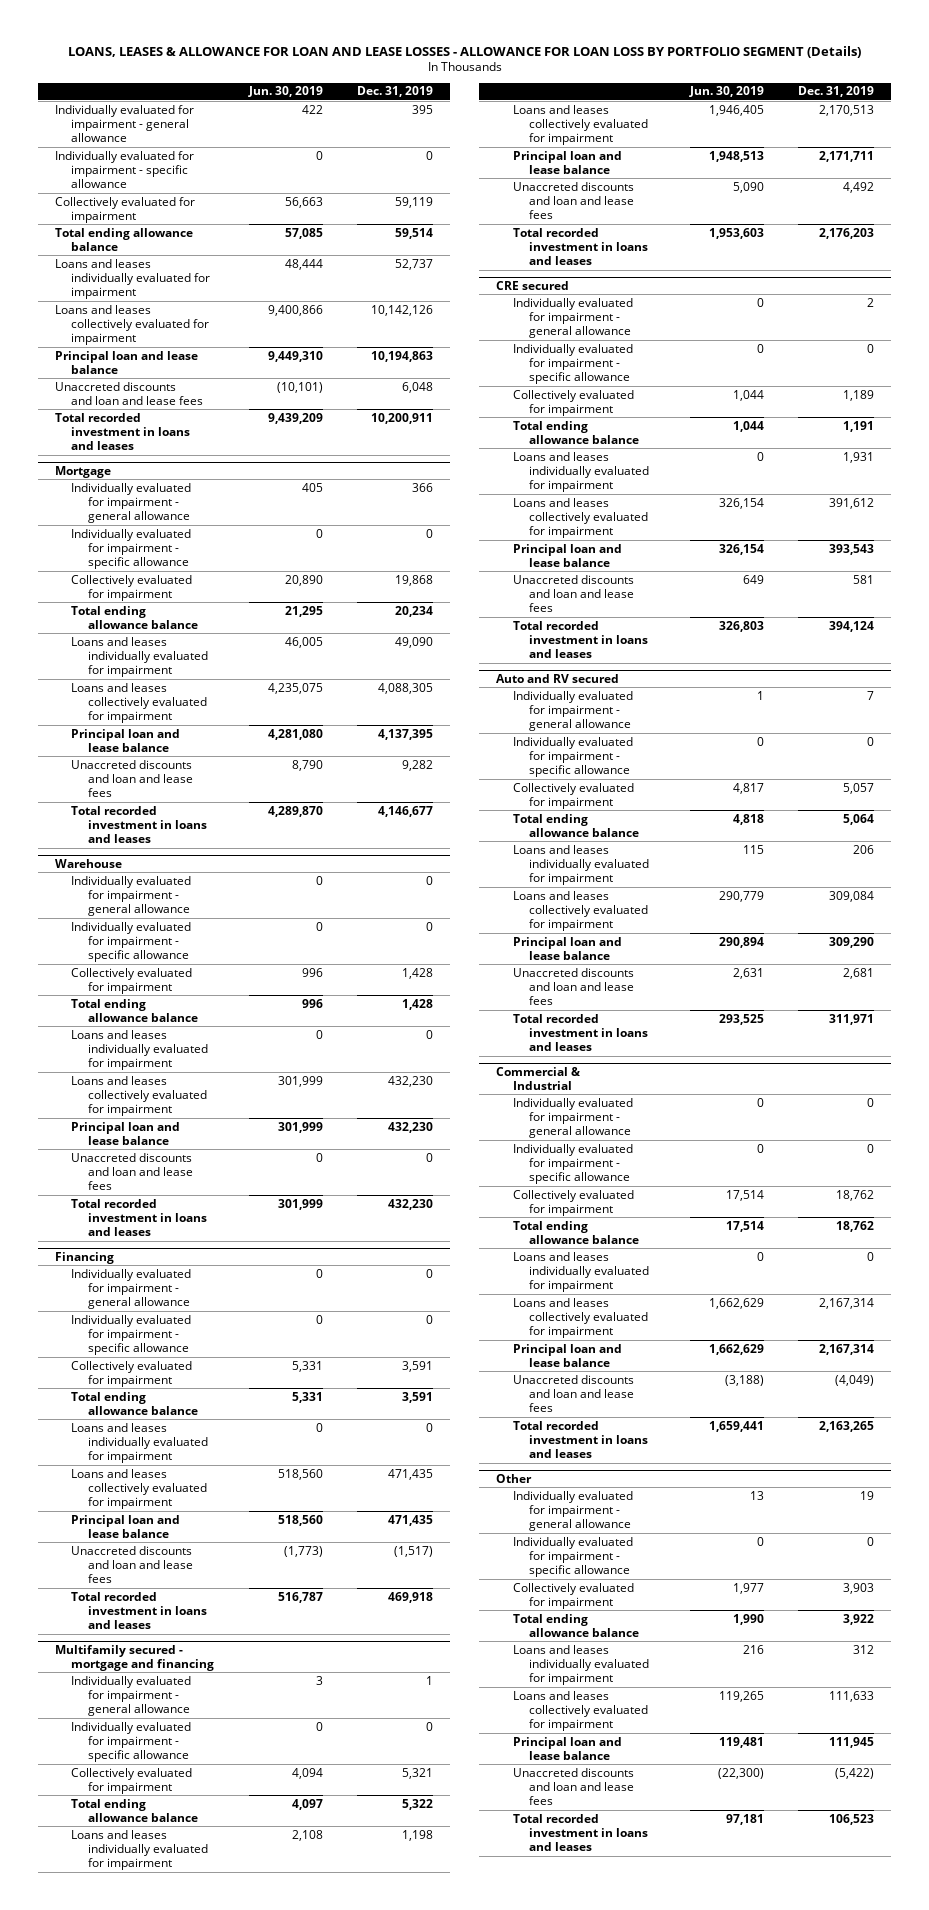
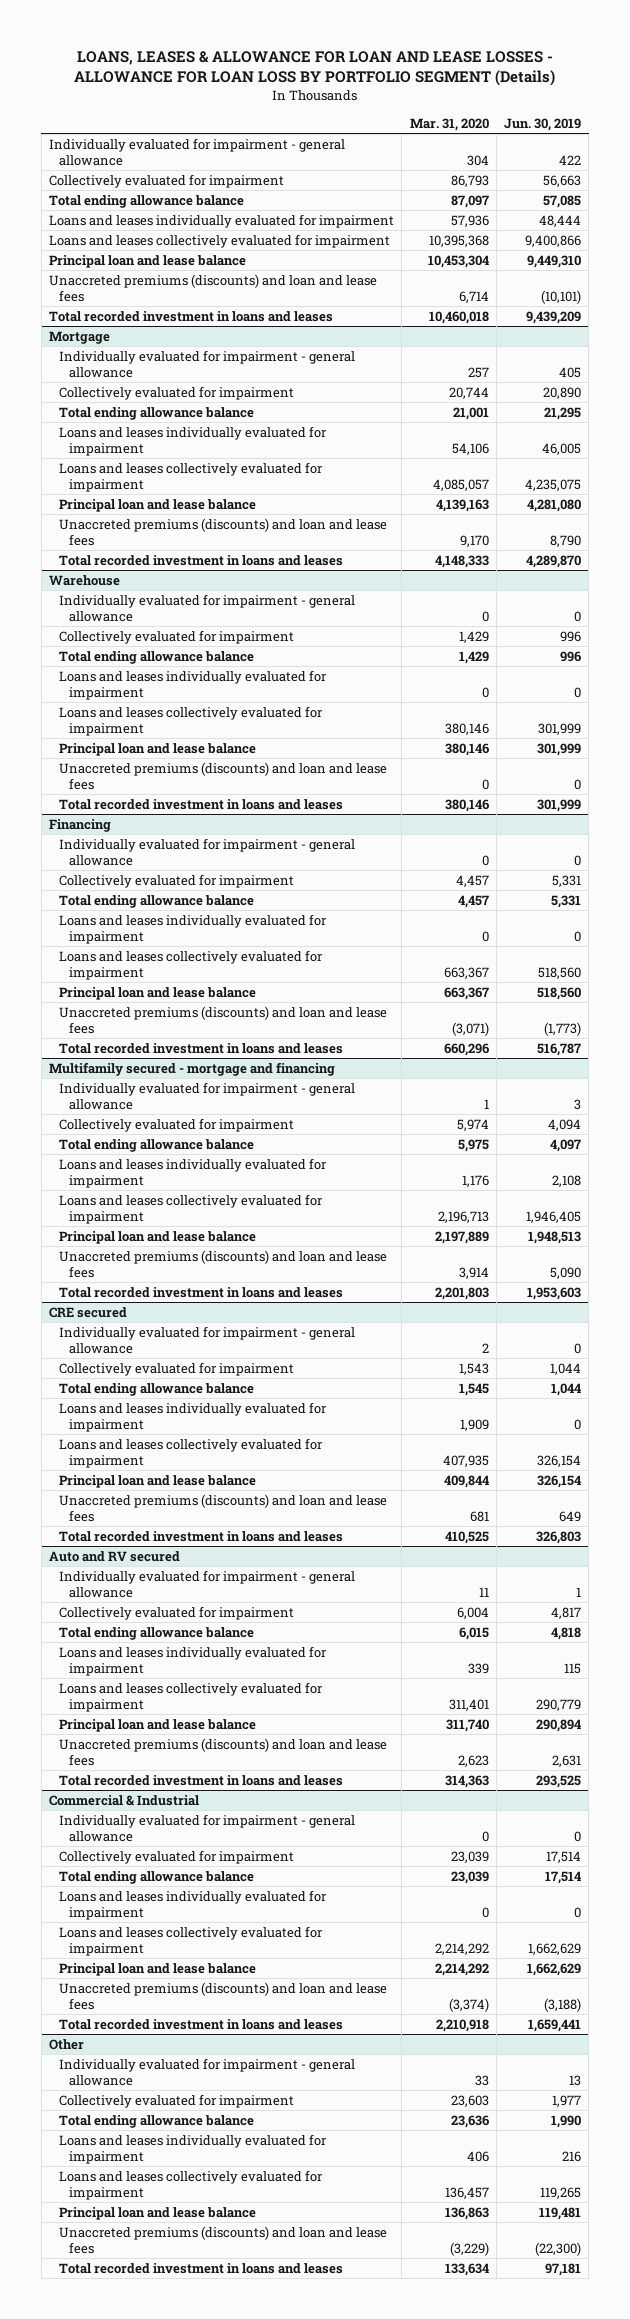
- | Jun. 30, 2019 | Dec. 31, 2019
+ | Mar. 31, 2020 | Jun. 30, 2019
- Individually evaluated for impairment - specific allowance | 0 | 0
- Unaccreted discounts and loan and lease fees | (10,101) | 6,048
+ Unaccreted premiums (discounts) and loan and lease fees | 6,714 | (10,101)
@ Mortgage
- Individually evaluated for impairment - specific allowance | 0 | 0
- Unaccreted discounts and loan and lease fees | 8,790 | 9,282
+ Unaccreted premiums (discounts) and loan and lease fees | 9,170 | 8,790
@ Warehouse
- Individually evaluated for impairment - specific allowance | 0 | 0
- Unaccreted discounts and loan and lease fees | 0 | 0
+ Unaccreted premiums (discounts) and loan and lease fees | 0 | 0
@ Financing
- Individually evaluated for impairment - specific allowance | 0 | 0
- Unaccreted discounts and loan and lease fees | (1,773) | (1,517)
+ Unaccreted premiums (discounts) and loan and lease fees | (3,071) | (1,773)
@ Multifamily secured - mortgage and financing
- Individually evaluated for impairment - specific allowance | 0 | 0
- Unaccreted discounts and loan and lease fees | 5,090 | 4,492
+ Unaccreted premiums (discounts) and loan and lease fees | 3,914 | 5,090
@ CRE secured
- Individually evaluated for impairment - specific allowance | 0 | 0
- Unaccreted discounts and loan and lease fees | 649 | 581
+ Unaccreted premiums (discounts) and loan and lease fees | 681 | 649
@ Auto and RV secured
- Individually evaluated for impairment - specific allowance | 0 | 0
- Unaccreted discounts and loan and lease fees | 2,631 | 2,681
+ Unaccreted premiums (discounts) and loan and lease fees | 2,623 | 2,631
@ Commercial & Industrial
- Individually evaluated for impairment - specific allowance | 0 | 0
- Unaccreted discounts and loan and lease fees | (3,188) | (4,049)
+ Unaccreted premiums (discounts) and loan and lease fees | (3,374) | (3,188)
@ Other
- Individually evaluated for impairment - specific allowance | 0 | 0
- Unaccreted discounts and loan and lease fees | (22,300) | (5,422)
+ Unaccreted premiums (discounts) and loan and lease fees | (3,229) | (22,300)

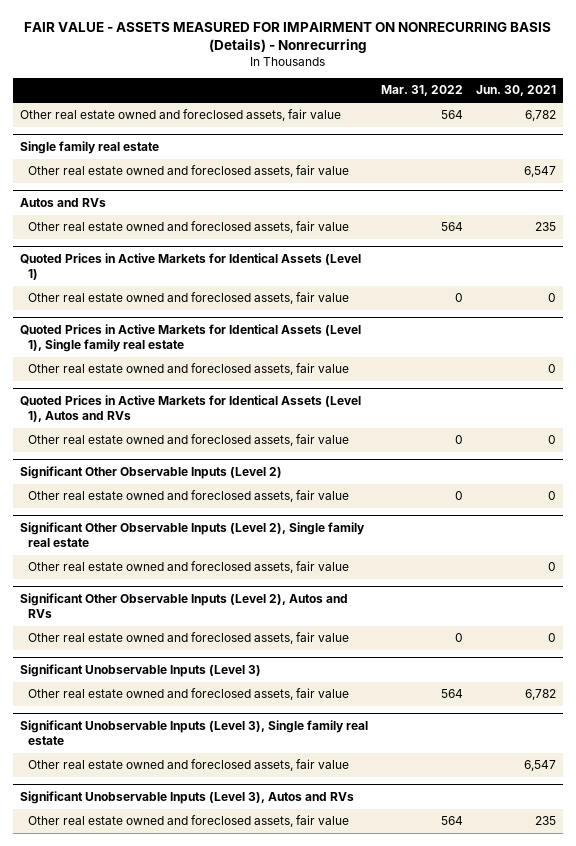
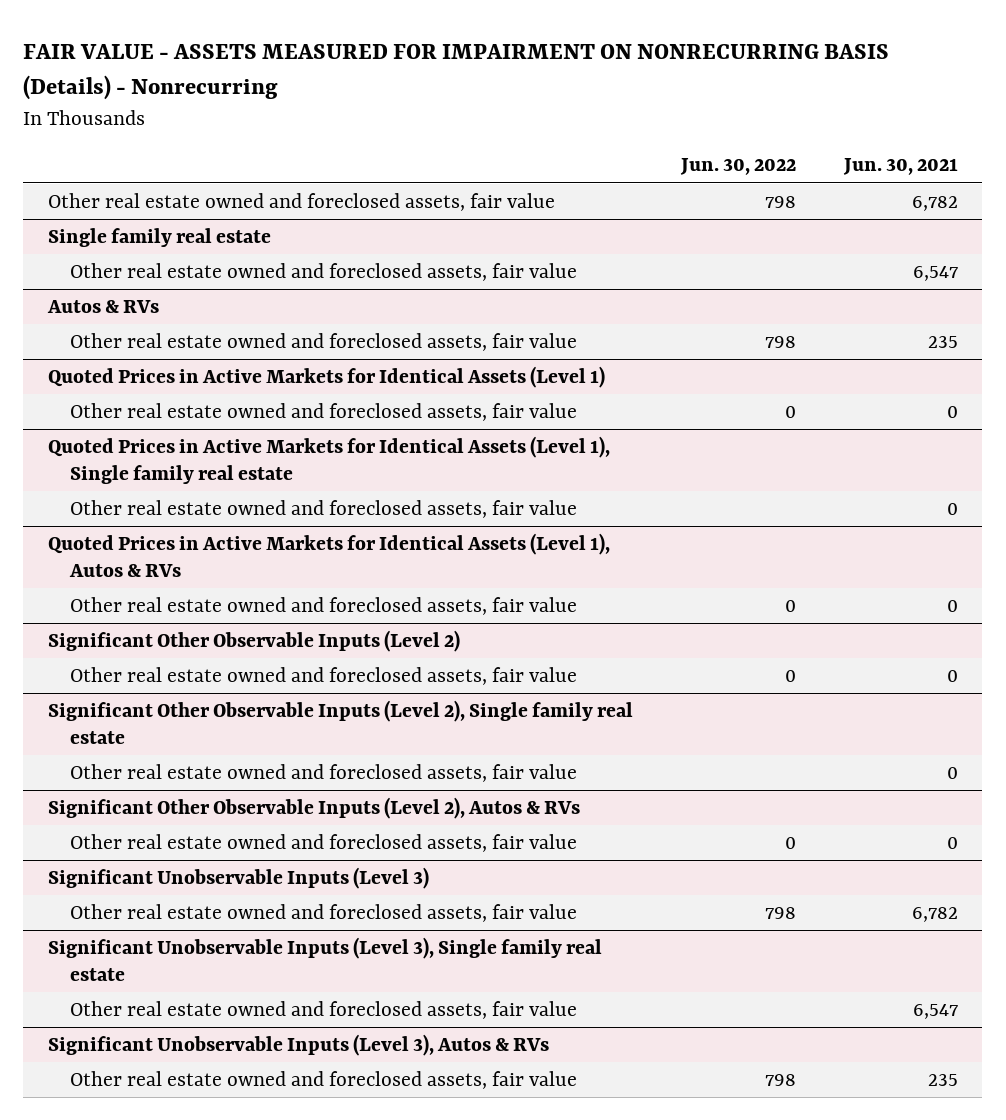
- | Mar. 31, 2022 | Jun. 30, 2021
+ | Jun. 30, 2022 | Jun. 30, 2021
- Autos and RVs
+ Autos & RVs
- Quoted Prices in Active Markets for Identical Assets (Level 1), Autos and RVs
+ Quoted Prices in Active Markets for Identical Assets (Level 1), Autos & RVs
- Significant Other Observable Inputs (Level 2), Autos and RVs
+ Significant Other Observable Inputs (Level 2), Autos & RVs
- Significant Unobservable Inputs (Level 3), Autos and RVs
+ Significant Unobservable Inputs (Level 3), Autos & RVs

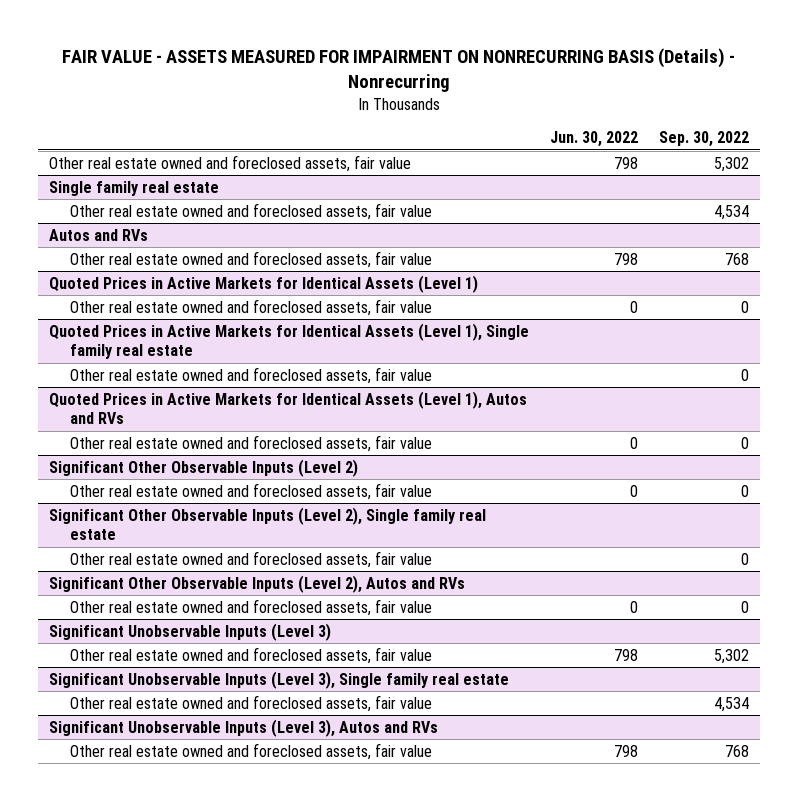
- | Jun. 30, 2022 | Jun. 30, 2021
+ | Jun. 30, 2022 | Sep. 30, 2022
- Autos & RVs
+ Autos and RVs
- Quoted Prices in Active Markets for Identical Assets (Level 1), Autos & RVs
+ Quoted Prices in Active Markets for Identical Assets (Level 1), Autos and RVs
- Significant Other Observable Inputs (Level 2), Autos & RVs
+ Significant Other Observable Inputs (Level 2), Autos and RVs
- Significant Unobservable Inputs (Level 3), Autos & RVs
+ Significant Unobservable Inputs (Level 3), Autos and RVs

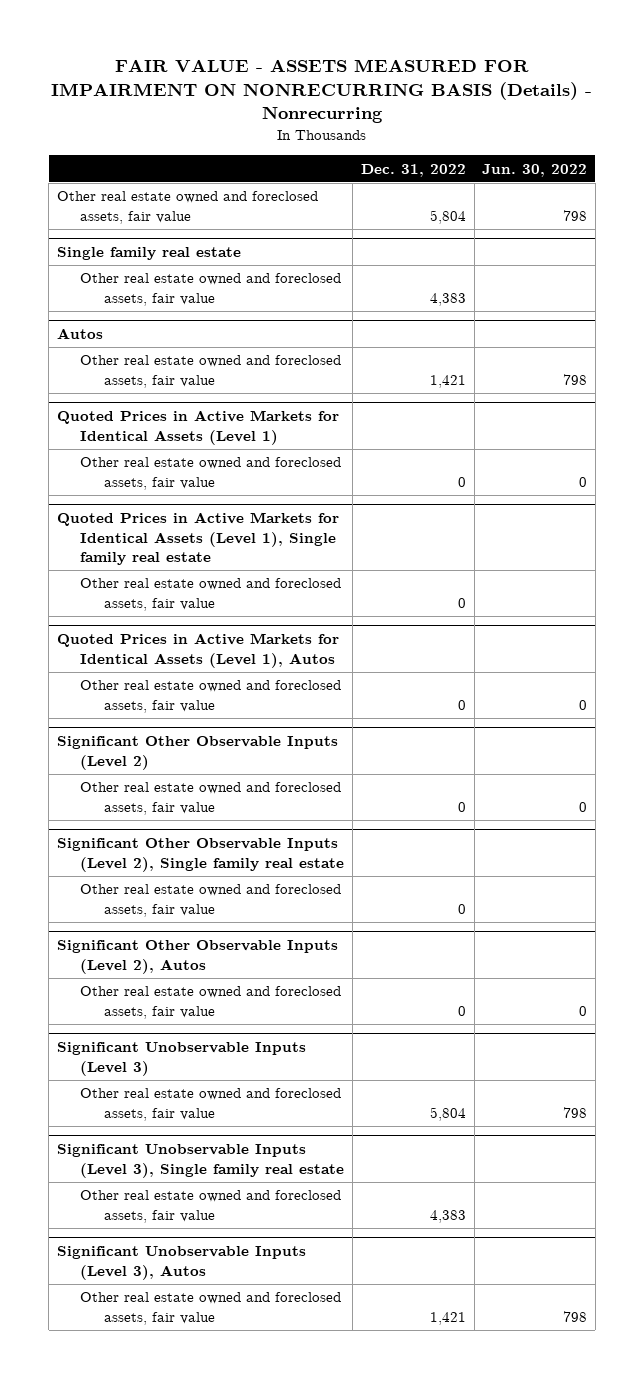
- | Jun. 30, 2022 | Sep. 30, 2022
+ | Dec. 31, 2022 | Jun. 30, 2022
- Autos and RVs
+ Autos
- Quoted Prices in Active Markets for Identical Assets (Level 1), Autos and RVs
+ Quoted Prices in Active Markets for Identical Assets (Level 1), Autos
- Significant Other Observable Inputs (Level 2), Autos and RVs
+ Significant Other Observable Inputs (Level 2), Autos
- Significant Unobservable Inputs (Level 3), Autos and RVs
+ Significant Unobservable Inputs (Level 3), Autos

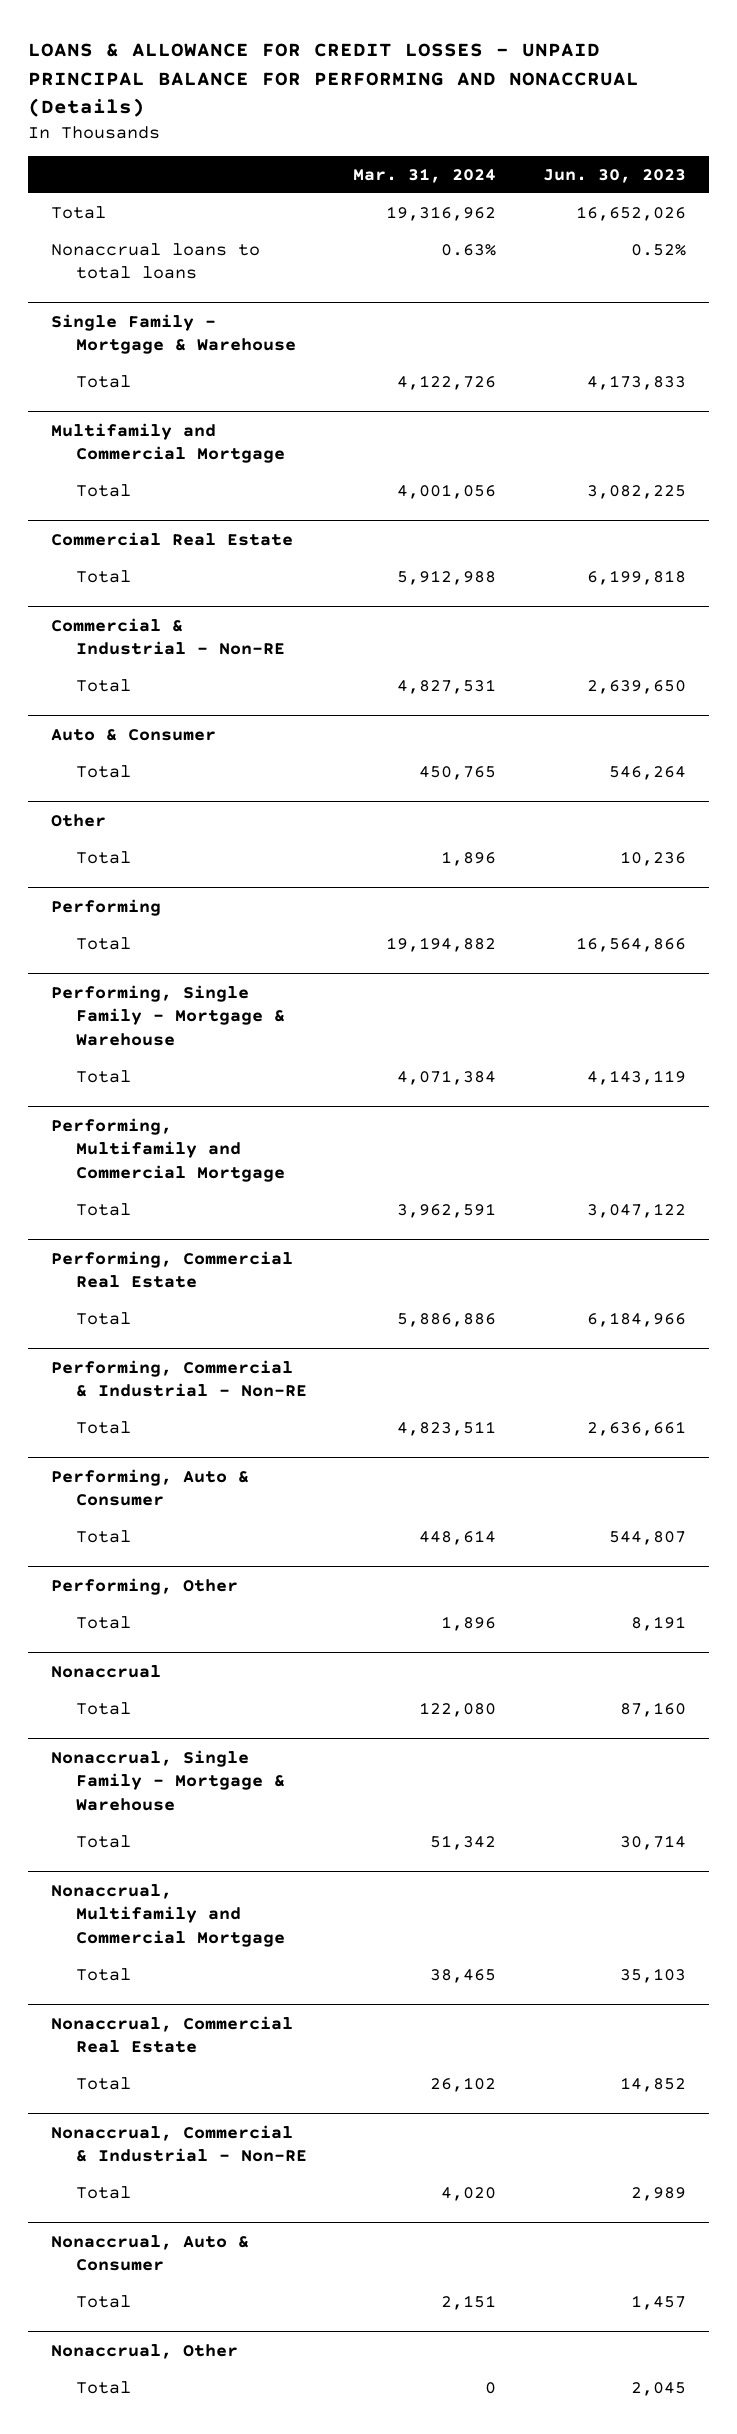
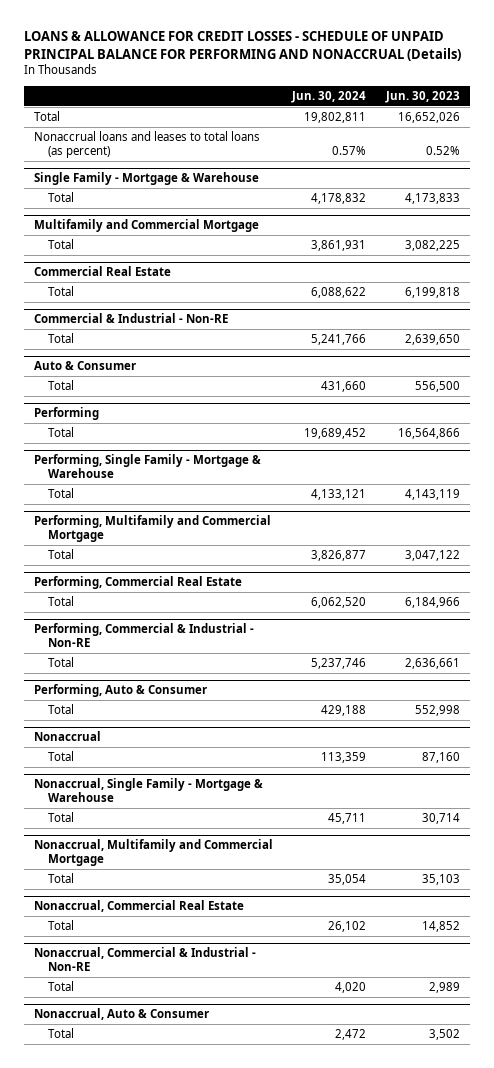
- LOANS & ALLOWANCE FOR CREDIT LOSSES - UNPAID PRINCIPAL BALANCE FOR PERFORMING AND NONACCRUAL (Details)
+ LOANS & ALLOWANCE FOR CREDIT LOSSES - SCHEDULE OF UNPAID PRINCIPAL BALANCE FOR PERFORMING AND NONACCRUAL (Details)
- | Mar. 31, 2024 | Jun. 30, 2023
+ | Jun. 30, 2024 | Jun. 30, 2023
- Nonaccrual loans to total loans | 0.63% | 0.52%
+ Nonaccrual loans and leases to total loans (as percent) | 0.57% | 0.52%
@ Auto & Consumer
- Total | 450,765 | 546,264
- Other
- Total | 1,896 | 10,236
@ Auto & Consumer
+ Total | 431,660 | 556,500
@ Performing, Auto & Consumer
- Total | 448,614 | 544,807
- Performing, Other
- Total | 1,896 | 8,191
@ Performing, Auto & Consumer
+ Total | 429,188 | 552,998
@ Nonaccrual, Auto & Consumer
- Total | 2,151 | 1,457
- Nonaccrual, Other
- Total | 0 | 2,045
@ Nonaccrual, Auto & Consumer
+ Total | 2,472 | 3,502

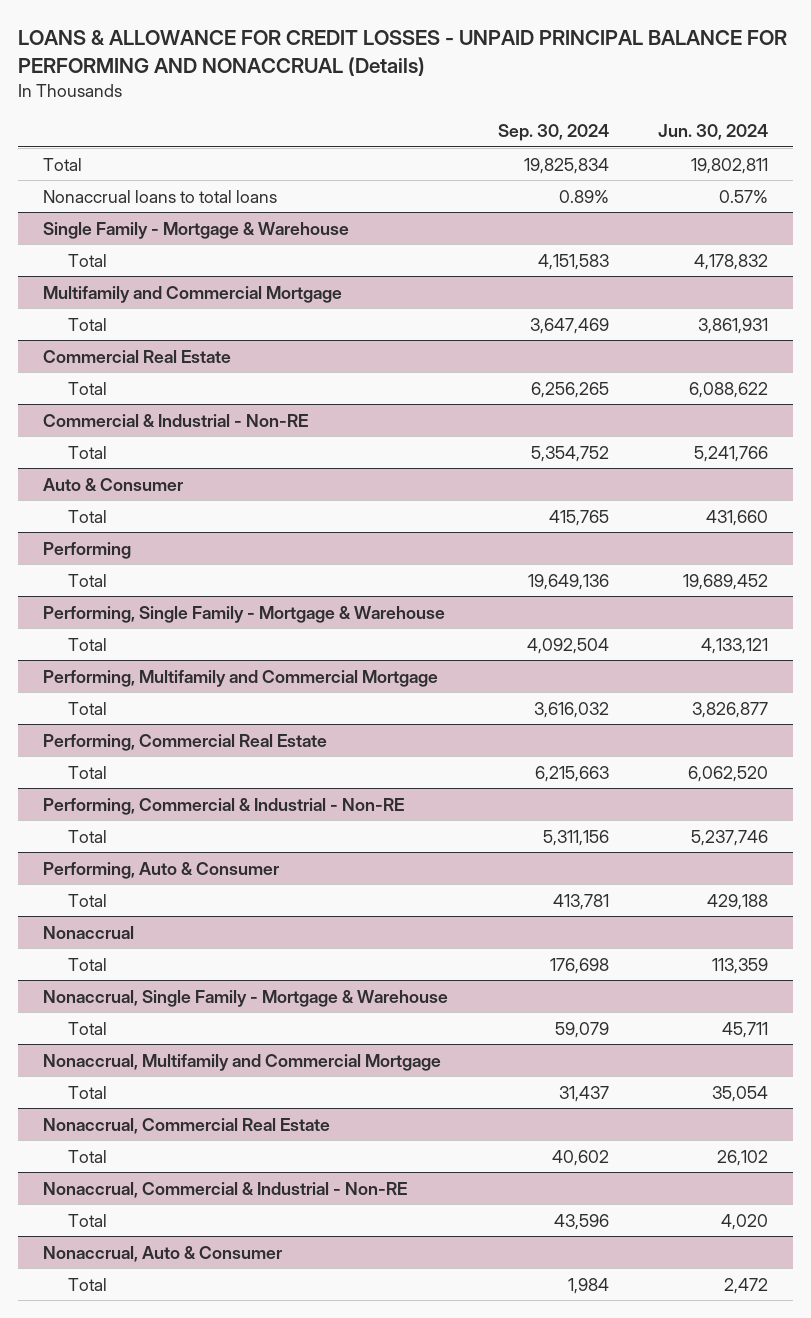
- LOANS & ALLOWANCE FOR CREDIT LOSSES - SCHEDULE OF UNPAID PRINCIPAL BALANCE FOR PERFORMING AND NONACCRUAL (Details)
+ LOANS & ALLOWANCE FOR CREDIT LOSSES - UNPAID PRINCIPAL BALANCE FOR PERFORMING AND NONACCRUAL (Details)
- | Jun. 30, 2024 | Jun. 30, 2023
+ | Sep. 30, 2024 | Jun. 30, 2024
- Nonaccrual loans and leases to total loans (as percent) | 0.57% | 0.52%
+ Nonaccrual loans to total loans | 0.89% | 0.57%

